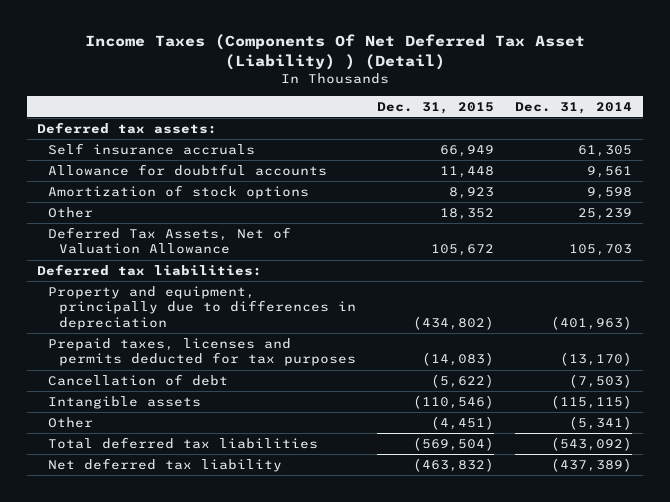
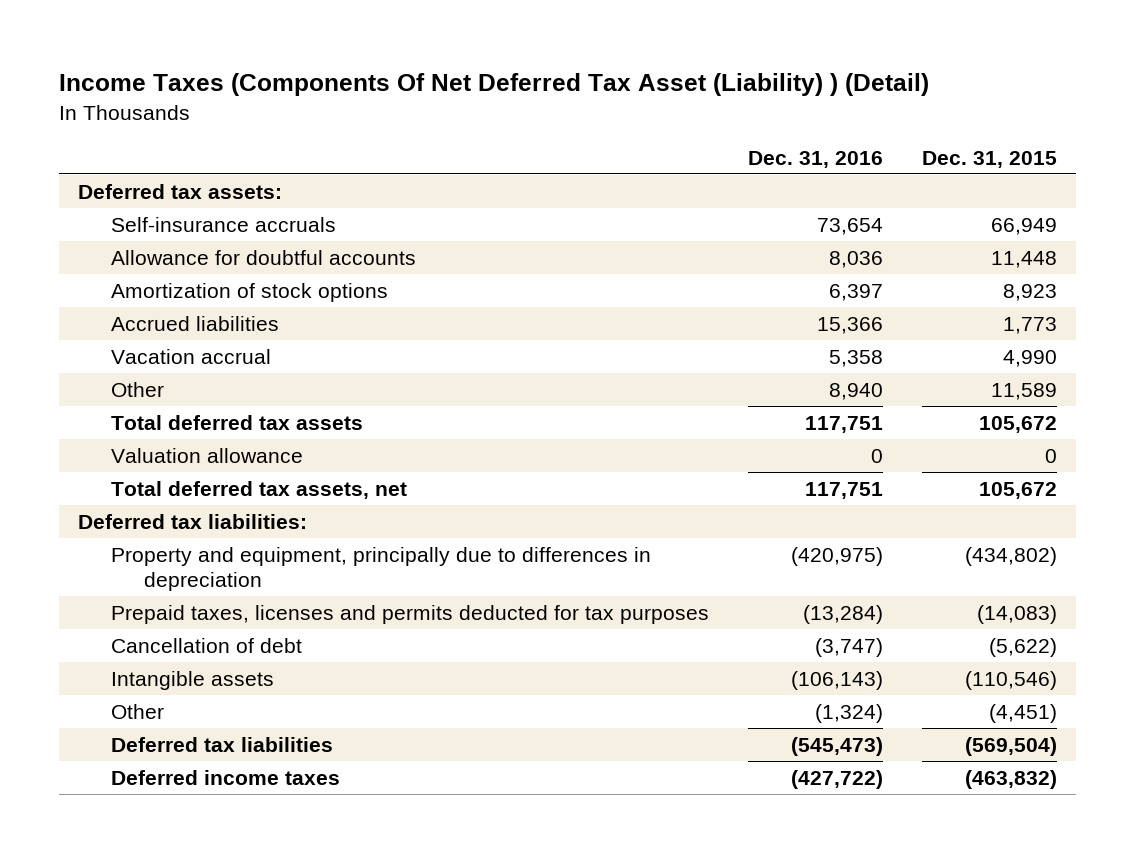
- | Dec. 31, 2015 | Dec. 31, 2014
+ | Dec. 31, 2016 | Dec. 31, 2015
- Self insurance accruals | 66,949 | 61,305
+ Self-insurance accruals | 73,654 | 66,949
- Other | 18,352 | 25,239
- Deferred Tax Assets, Net of Valuation Allowance | 105,672 | 105,703
+ Accrued liabilities | 15,366 | 1,773
+ Vacation accrual | 5,358 | 4,990
+ Other | 8,940 | 11,589
+ Total deferred tax assets | 117,751 | 105,672
+ Valuation allowance | 0 | 0
+ Total deferred tax assets, net | 117,751 | 105,672
- Total deferred tax liabilities | (569,504) | (543,092)
- Net deferred tax liability | (463,832) | (437,389)
+ Deferred tax liabilities | (545,473) | (569,504)
+ Deferred income taxes | (427,722) | (463,832)

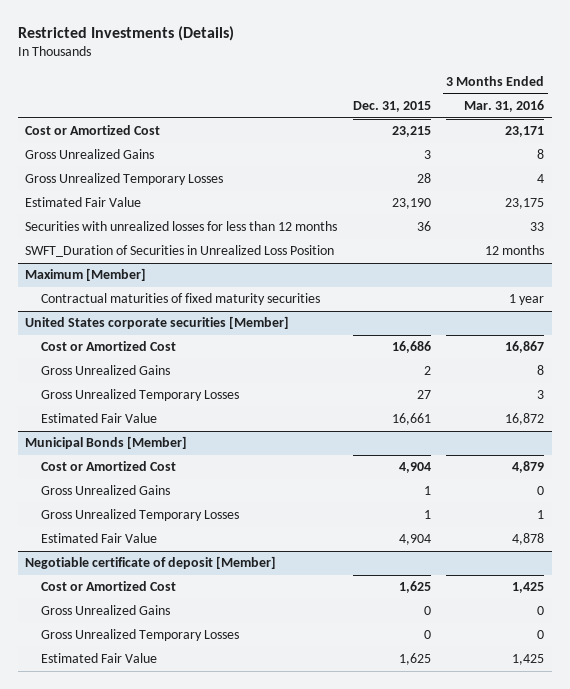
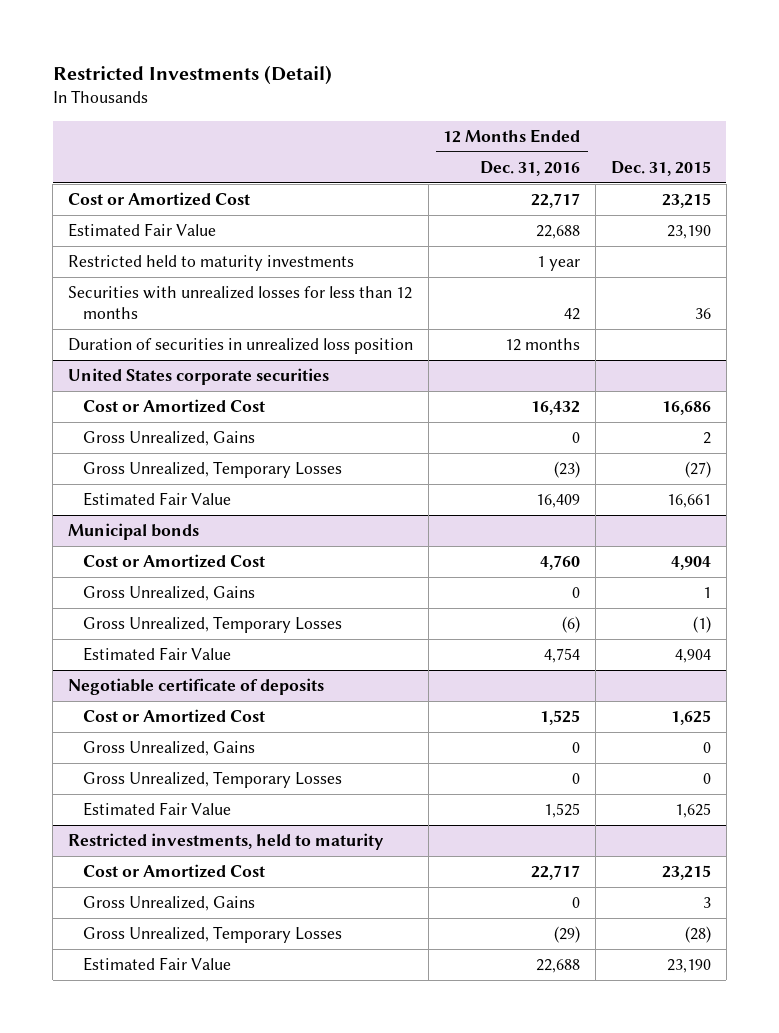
- Restricted Investments (Details)
+ Restricted Investments (Detail)
- | Dec. 31, 2015 | 3 Months Ended Mar. 31, 2016
+ | 12 Months Ended Dec. 31, 2016 | Dec. 31, 2015
- Gross Unrealized Gains | 3 | 8
- Gross Unrealized Temporary Losses | 28 | 4
+ Restricted held to maturity investments | 1 year |
- SWFT_Duration of Securities in Unrealized Loss Position | | 12 months
- Maximum [Member]
- Contractual maturities of fixed maturity securities | | 1 year
- United States corporate securities [Member]
+ Duration of securities in unrealized loss position | 12 months |
+ United States corporate securities
- Gross Unrealized Gains | 2 | 8
- Gross Unrealized Temporary Losses | 27 | 3
+ Gross Unrealized, Gains | 0 | 2
+ Gross Unrealized, Temporary Losses | (23) | (27)
- Municipal Bonds [Member]
+ Municipal bonds
- Gross Unrealized Gains | 1 | 0
- Gross Unrealized Temporary Losses | 1 | 1
+ Gross Unrealized, Gains | 0 | 1
+ Gross Unrealized, Temporary Losses | (6) | (1)
- Negotiable certificate of deposit [Member]
+ Negotiable certificate of deposits
- Gross Unrealized Gains | 0 | 0
- Gross Unrealized Temporary Losses | 0 | 0
+ Gross Unrealized, Gains | 0 | 0
+ Gross Unrealized, Temporary Losses | 0 | 0
+ Restricted investments, held to maturity
+ Cost or Amortized Cost | 22,717 | 23,215
+ Gross Unrealized, Gains | 0 | 3
+ Gross Unrealized, Temporary Losses | (29) | (28)
+ Estimated Fair Value | 22,688 | 23,190

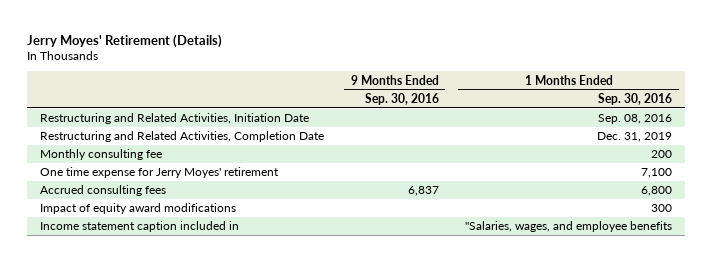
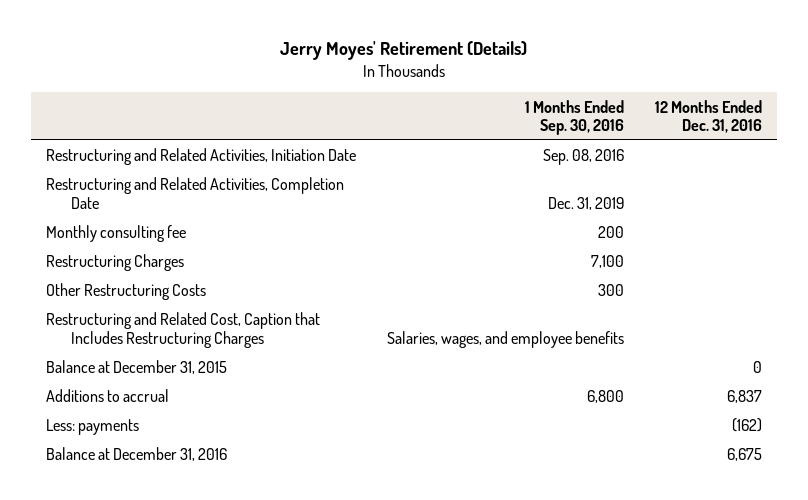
- | 9 Months Ended Sep. 30, 2016 | 1 Months Ended Sep. 30, 2016
+ | 1 Months Ended Sep. 30, 2016 | 12 Months Ended Dec. 31, 2016
- One time expense for Jerry Moyes' retirement | | 7,100
- Accrued consulting fees | 6,837 | 6,800
- Impact of equity award modifications | | 300
- Income statement caption included in | | "Salaries, wages, and employee benefits
+ Restructuring Charges | 7,100 |
+ Other Restructuring Costs | 300 |
+ Restructuring and Related Cost, Caption that Includes Restructuring Charges | Salaries, wages, and employee benefits |
+ Balance at December 31, 2015 | | 0
+ Additions to accrual | 6,800 | 6,837
+ Less: payments | | (162)
+ Balance at December 31, 2016 | | 6,675

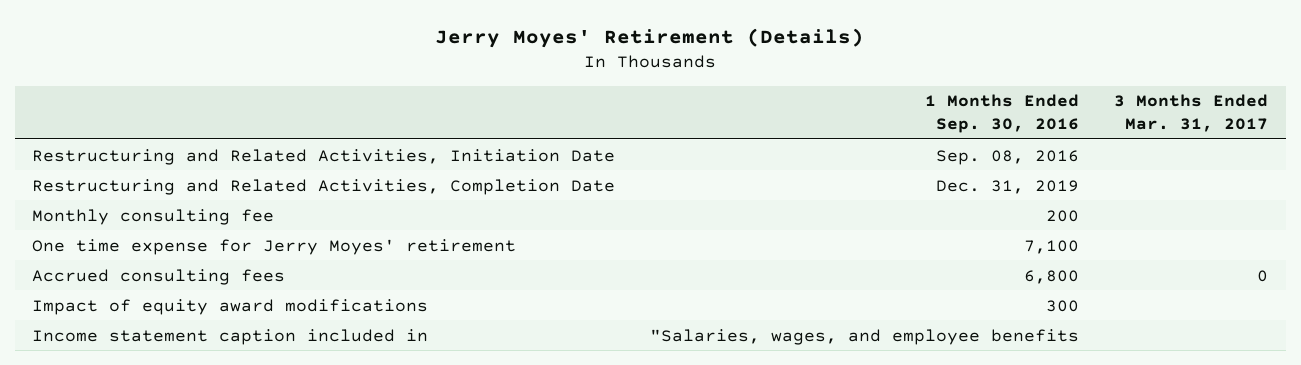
- | 1 Months Ended Sep. 30, 2016 | 12 Months Ended Dec. 31, 2016
+ | 1 Months Ended Sep. 30, 2016 | 3 Months Ended Mar. 31, 2017
- Restructuring Charges | 7,100 |
- Other Restructuring Costs | 300 |
- Restructuring and Related Cost, Caption that Includes Restructuring Charges | Salaries, wages, and employee benefits |
- Balance at December 31, 2015 | | 0
- Additions to accrual | 6,800 | 6,837
- Less: payments | | (162)
- Balance at December 31, 2016 | | 6,675
+ One time expense for Jerry Moyes' retirement | 7,100 |
+ Accrued consulting fees | 6,800 | 0
+ Impact of equity award modifications | 300 |
+ Income statement caption included in | "Salaries, wages, and employee benefits |

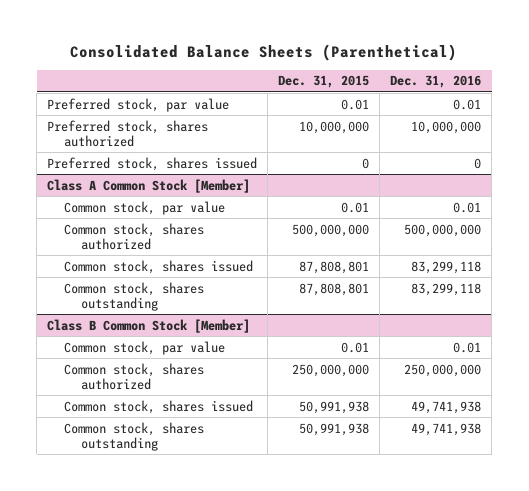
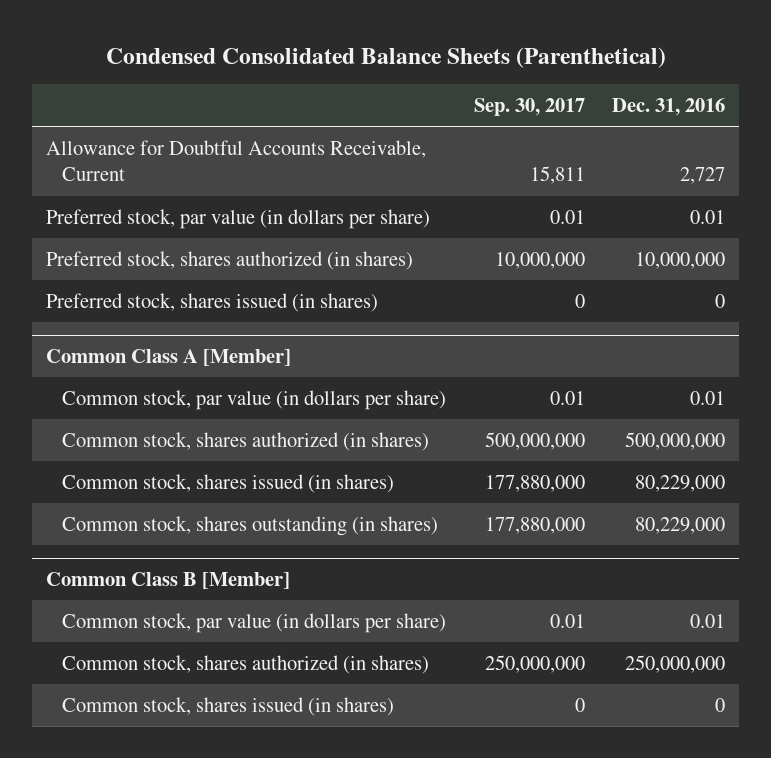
- Consolidated Balance Sheets (Parenthetical)
+ Condensed Consolidated Balance Sheets (Parenthetical)
- | Dec. 31, 2015 | Dec. 31, 2016
+ | Sep. 30, 2017 | Dec. 31, 2016
- Preferred stock, par value | 0.01 | 0.01
- Preferred stock, shares authorized | 10,000,000 | 10,000,000
- Preferred stock, shares issued | 0 | 0
- Class A Common Stock [Member]
- Common stock, par value | 0.01 | 0.01
- Common stock, shares authorized | 500,000,000 | 500,000,000
- Common stock, shares issued | 87,808,801 | 83,299,118
- Common stock, shares outstanding | 87,808,801 | 83,299,118
- Class B Common Stock [Member]
- Common stock, par value | 0.01 | 0.01
- Common stock, shares authorized | 250,000,000 | 250,000,000
- Common stock, shares issued | 50,991,938 | 49,741,938
- Common stock, shares outstanding | 50,991,938 | 49,741,938
+ Allowance for Doubtful Accounts Receivable, Current | 15,811 | 2,727
+ Preferred stock, par value (in dollars per share) | 0.01 | 0.01
+ Preferred stock, shares authorized (in shares) | 10,000,000 | 10,000,000
+ Preferred stock, shares issued (in shares) | 0 | 0
+ Common Class A [Member]
+ Common stock, par value (in dollars per share) | 0.01 | 0.01
+ Common stock, shares authorized (in shares) | 500,000,000 | 500,000,000
+ Common stock, shares issued (in shares) | 177,880,000 | 80,229,000
+ Common stock, shares outstanding (in shares) | 177,880,000 | 80,229,000
+ Common Class B [Member]
+ Common stock, par value (in dollars per share) | 0.01 | 0.01
+ Common stock, shares authorized (in shares) | 250,000,000 | 250,000,000
+ Common stock, shares issued (in shares) | 0 | 0

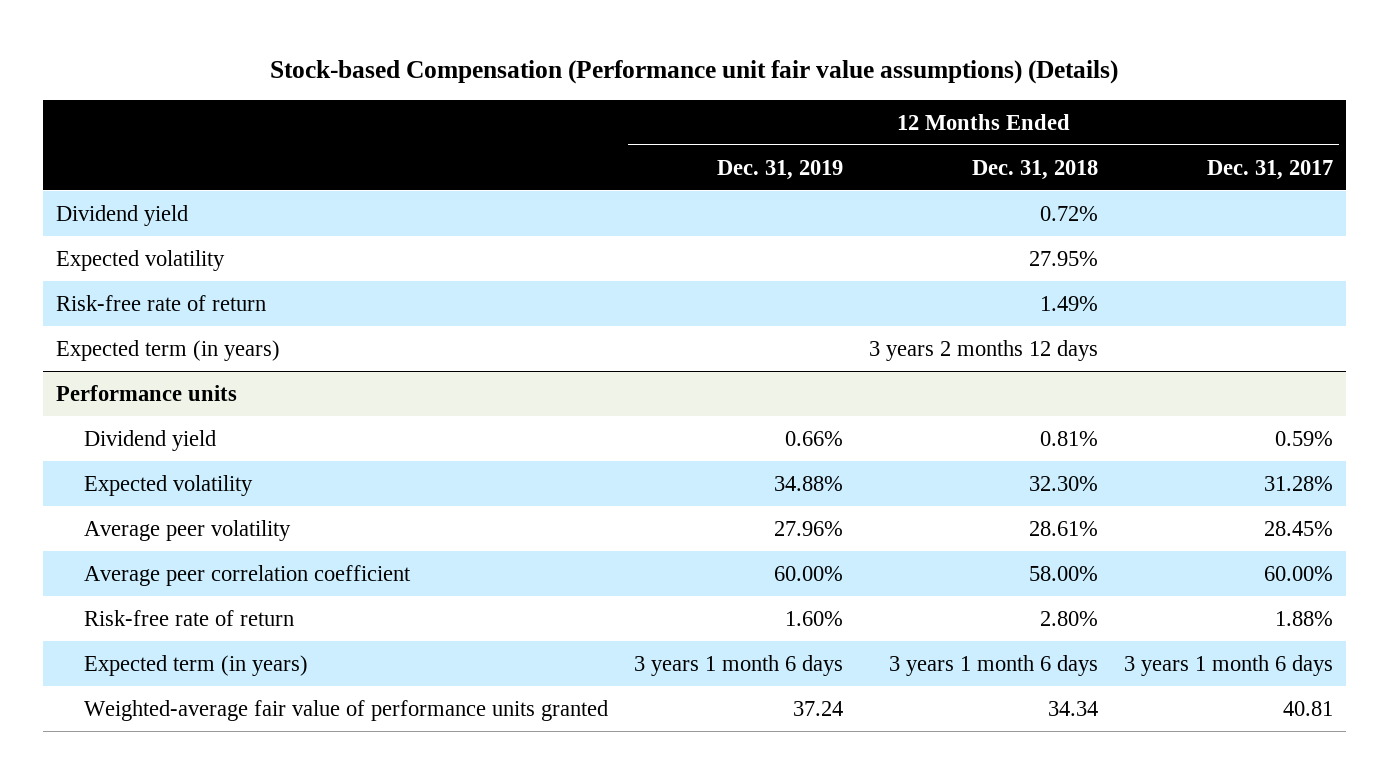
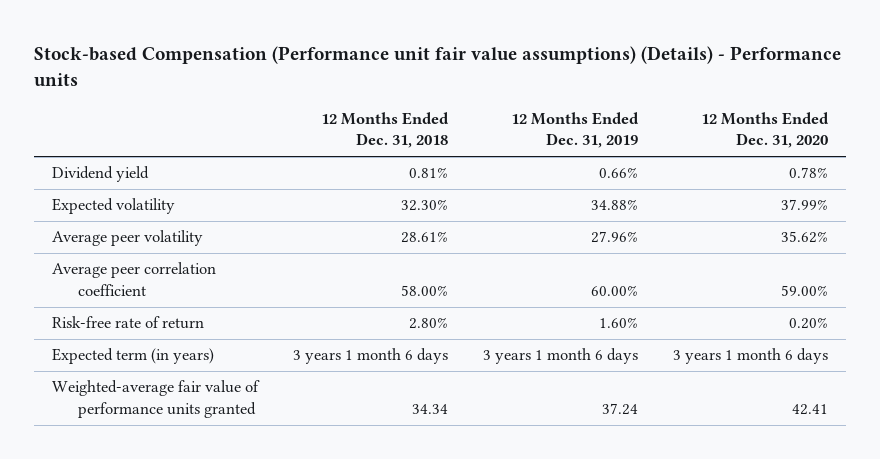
- Stock-based Compensation (Performance unit fair value assumptions) (Details)
+ Stock-based Compensation (Performance unit fair value assumptions) (Details) - Performance units
- | 12 Months Ended Dec. 31, 2019 | 12 Months Ended Dec. 31, 2018 | 12 Months Ended Dec. 31, 2017
+ | 12 Months Ended Dec. 31, 2018 | 12 Months Ended Dec. 31, 2019 | 12 Months Ended Dec. 31, 2020
- Dividend yield | | 0.72% |
- Expected volatility | | 27.95% |
- Risk-free rate of return | | 1.49% |
- Expected term (in years) | | 3 years 2 months 12 days |
- Performance units

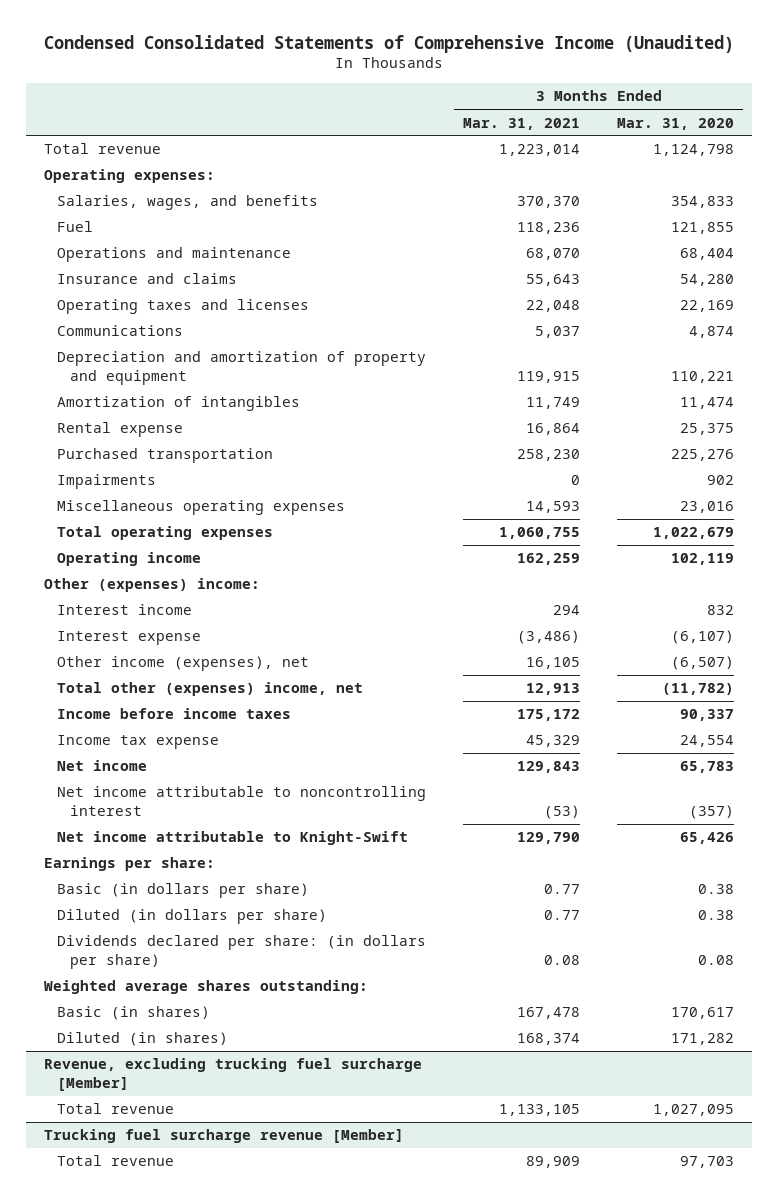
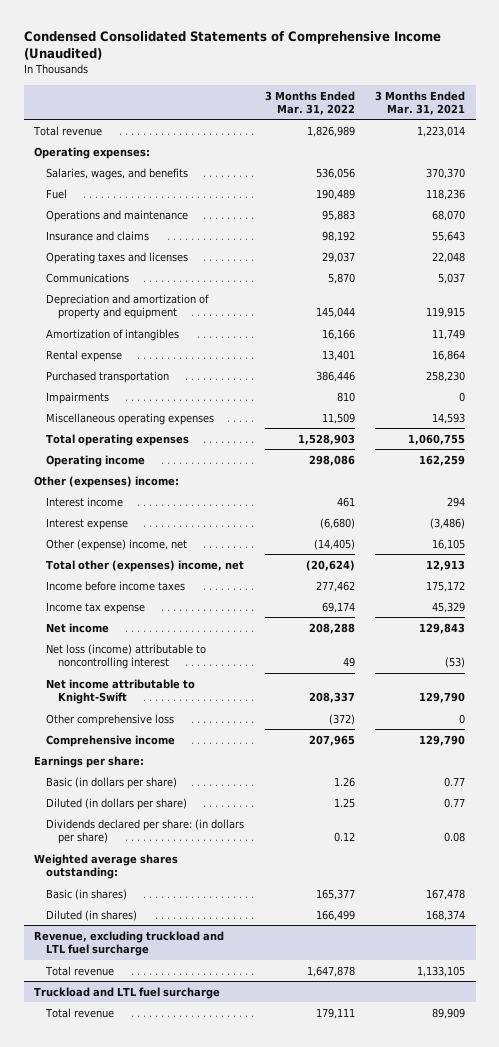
- | 3 Months Ended Mar. 31, 2021 | 3 Months Ended Mar. 31, 2020
+ | 3 Months Ended Mar. 31, 2022 | 3 Months Ended Mar. 31, 2021
- Other income (expenses), net | 16,105 | (6,507)
+ Other (expense) income, net | (14,405) | 16,105
- Net income attributable to noncontrolling interest | (53) | (357)
+ Net loss (income) attributable to noncontrolling interest | 49 | (53)
+ Other comprehensive loss | (372) | 0
+ Comprehensive income | 207,965 | 129,790
- Revenue, excluding trucking fuel surcharge [Member]
+ Revenue, excluding truckload and LTL fuel surcharge
- Trucking fuel surcharge revenue [Member]
+ Truckload and LTL fuel surcharge

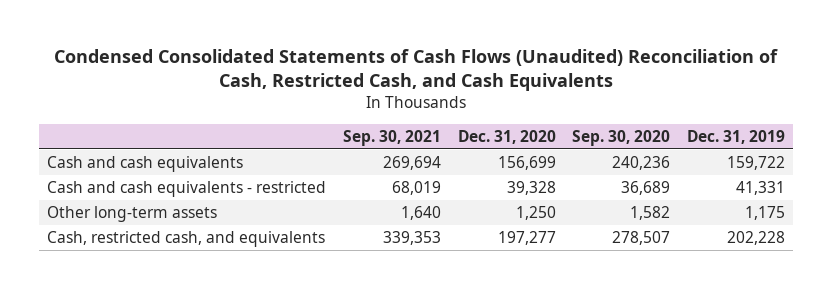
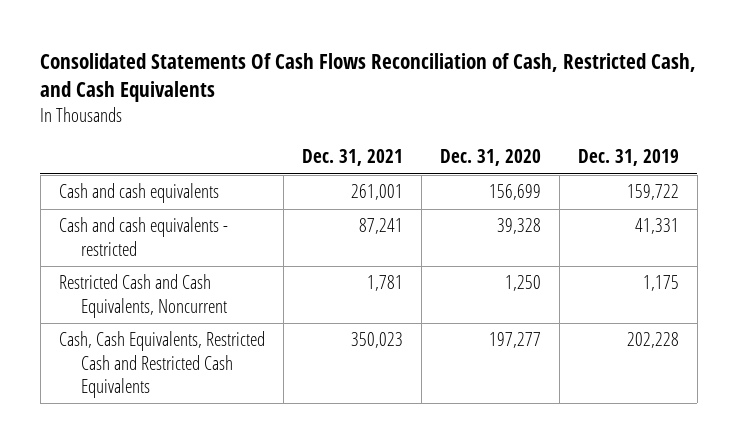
- Condensed Consolidated Statements of Cash Flows (Unaudited) Reconciliation of Cash, Restricted Cash, and Cash Equivalents
+ Consolidated Statements Of Cash Flows Reconciliation of Cash, Restricted Cash, and Cash Equivalents
- | Sep. 30, 2021 | Dec. 31, 2020 | Sep. 30, 2020 | Dec. 31, 2019
+ | Dec. 31, 2021 | Dec. 31, 2020 | Dec. 31, 2019
- Other long-term assets | 1,640 | 1,250 | 1,582 | 1,175
- Cash, restricted cash, and equivalents | 339,353 | 197,277 | 278,507 | 202,228
+ Restricted Cash and Cash Equivalents, Noncurrent | 1,781 | 1,250 | 1,175
+ Cash, Cash Equivalents, Restricted Cash and Restricted Cash Equivalents | 350,023 | 197,277 | 202,228

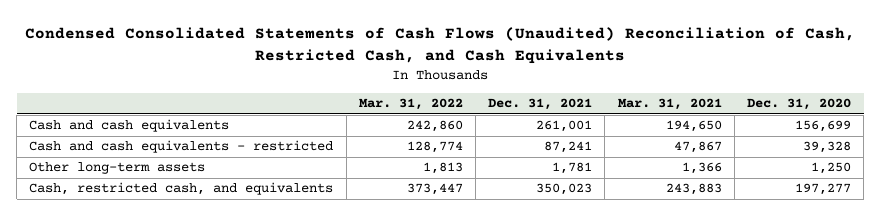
- Consolidated Statements Of Cash Flows Reconciliation of Cash, Restricted Cash, and Cash Equivalents
+ Condensed Consolidated Statements of Cash Flows (Unaudited) Reconciliation of Cash, Restricted Cash, and Cash Equivalents
- | Dec. 31, 2021 | Dec. 31, 2020 | Dec. 31, 2019
+ | Mar. 31, 2022 | Dec. 31, 2021 | Mar. 31, 2021 | Dec. 31, 2020
- Restricted Cash and Cash Equivalents, Noncurrent | 1,781 | 1,250 | 1,175
- Cash, Cash Equivalents, Restricted Cash and Restricted Cash Equivalents | 350,023 | 197,277 | 202,228
+ Other long-term assets | 1,813 | 1,781 | 1,366 | 1,250
+ Cash, restricted cash, and equivalents | 373,447 | 350,023 | 243,883 | 197,277

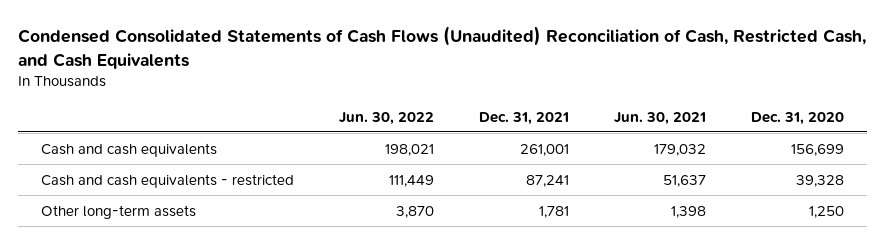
- | Mar. 31, 2022 | Dec. 31, 2021 | Mar. 31, 2021 | Dec. 31, 2020
+ | Jun. 30, 2022 | Dec. 31, 2021 | Jun. 30, 2021 | Dec. 31, 2020
- Cash, restricted cash, and equivalents | 373,447 | 350,023 | 243,883 | 197,277

